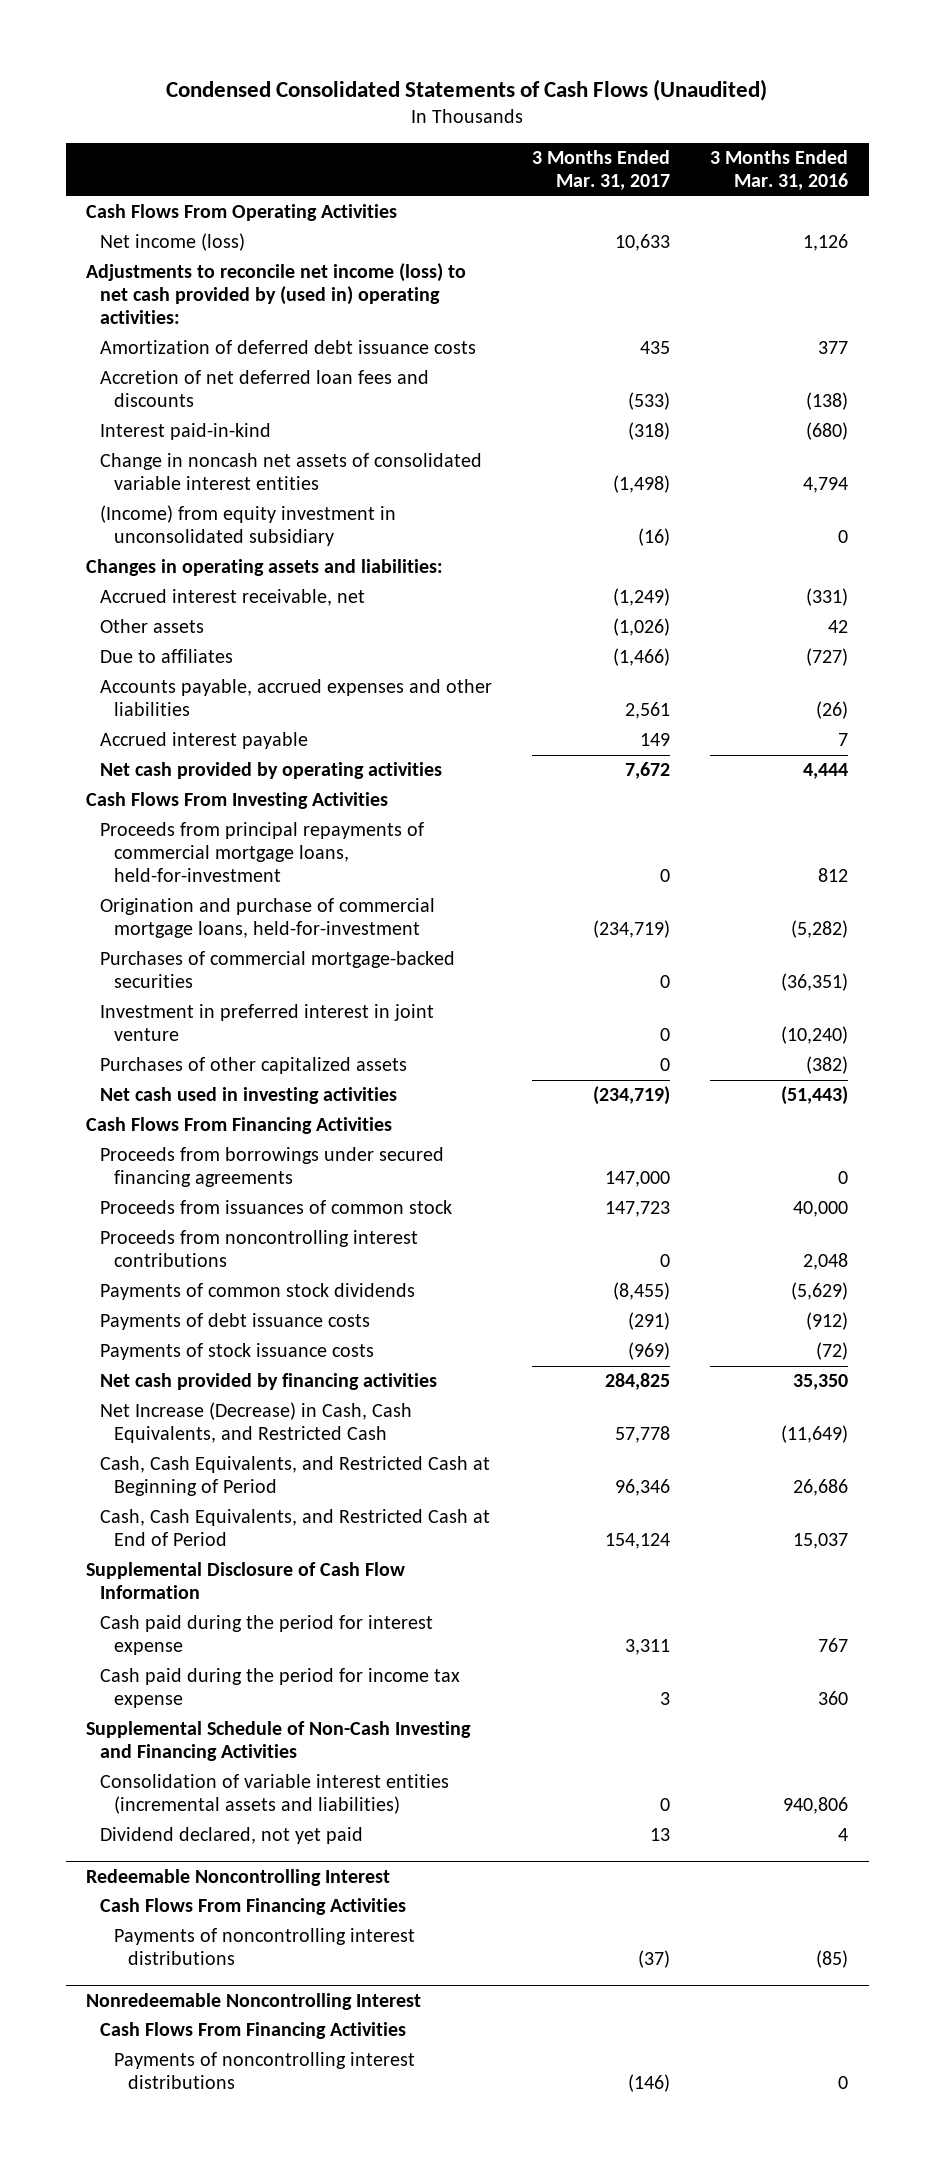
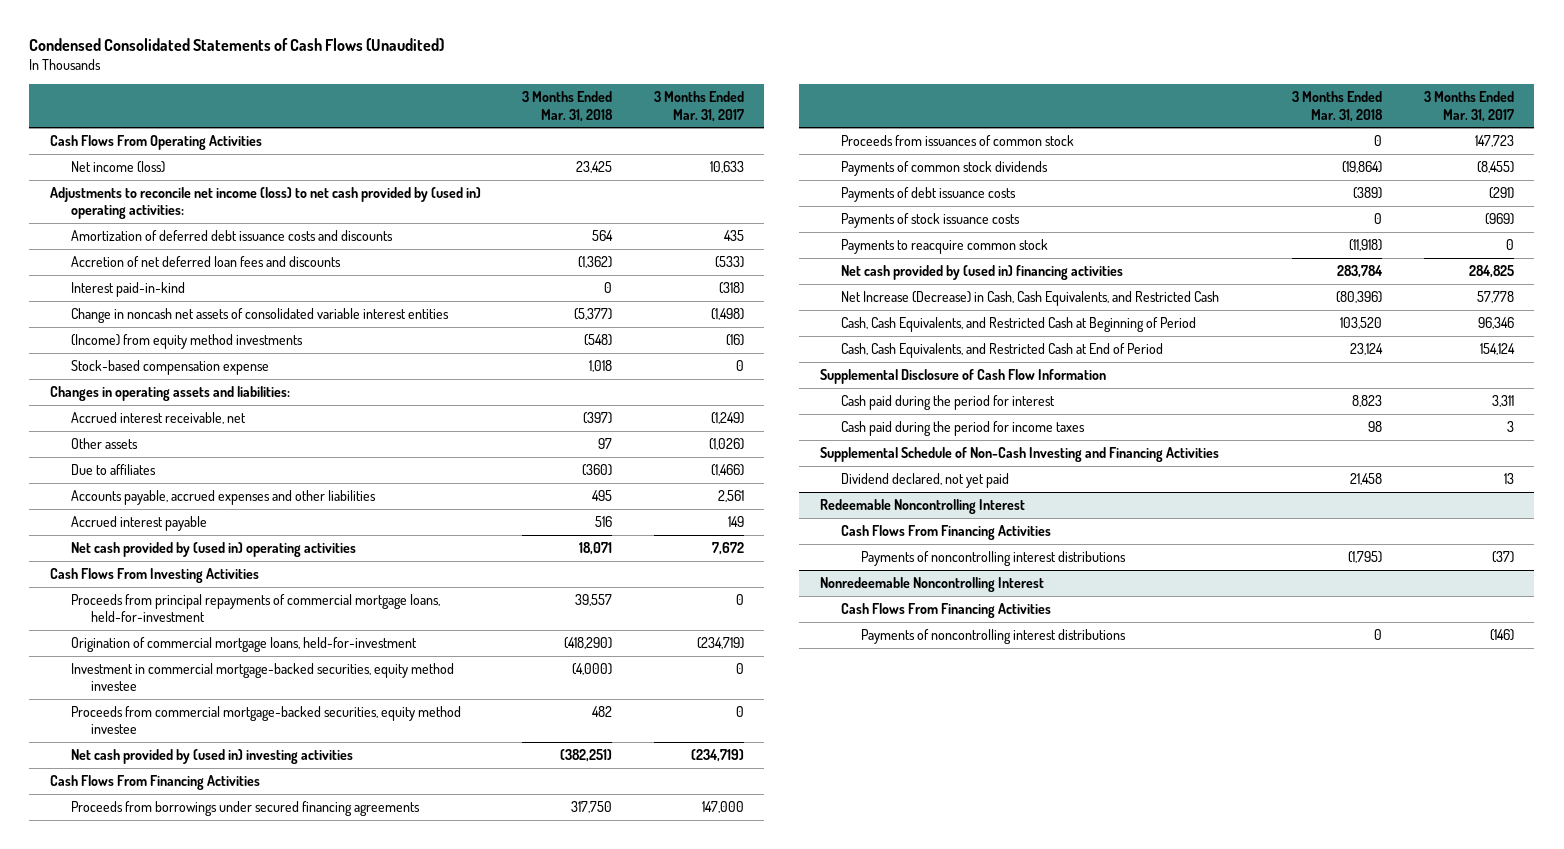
- | 3 Months Ended Mar. 31, 2017 | 3 Months Ended Mar. 31, 2016
+ | 3 Months Ended Mar. 31, 2018 | 3 Months Ended Mar. 31, 2017
- Amortization of deferred debt issuance costs | 435 | 377
+ Amortization of deferred debt issuance costs and discounts | 564 | 435
- (Income) from equity investment in unconsolidated subsidiary | (16) | 0
+ (Income) from equity method investments | (548) | (16)
+ Stock-based compensation expense | 1,018 | 0
- Net cash provided by operating activities | 7,672 | 4,444
+ Net cash provided by (used in) operating activities | 18,071 | 7,672
- Origination and purchase of commercial mortgage loans, held-for-investment | (234,719) | (5,282)
- Purchases of commercial mortgage-backed securities | 0 | (36,351)
- Investment in preferred interest in joint venture | 0 | (10,240)
- Purchases of other capitalized assets | 0 | (382)
- Net cash used in investing activities | (234,719) | (51,443)
+ Origination of commercial mortgage loans, held-for-investment | (418,290) | (234,719)
+ Investment in commercial mortgage-backed securities, equity method investee | (4,000) | 0
+ Proceeds from commercial mortgage-backed securities, equity method investee | 482 | 0
+ Net cash provided by (used in) investing activities | (382,251) | (234,719)
- Proceeds from noncontrolling interest contributions | 0 | 2,048
- Net cash provided by financing activities | 284,825 | 35,350
+ Payments to reacquire common stock | (11,918) | 0
+ Net cash provided by (used in) financing activities | 283,784 | 284,825
- Cash paid during the period for interest expense | 3,311 | 767
- Cash paid during the period for income tax expense | 3 | 360
+ Cash paid during the period for interest | 8,823 | 3,311
+ Cash paid during the period for income taxes | 98 | 3
- Consolidation of variable interest entities (incremental assets and liabilities) | 0 | 940,806

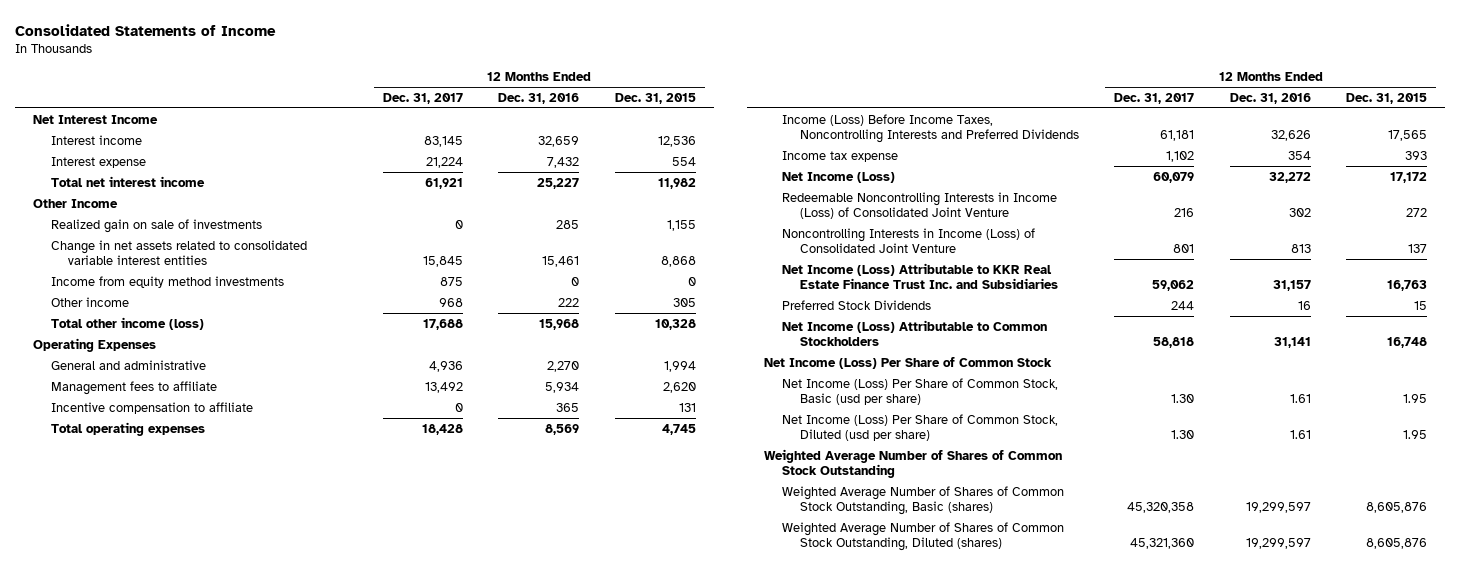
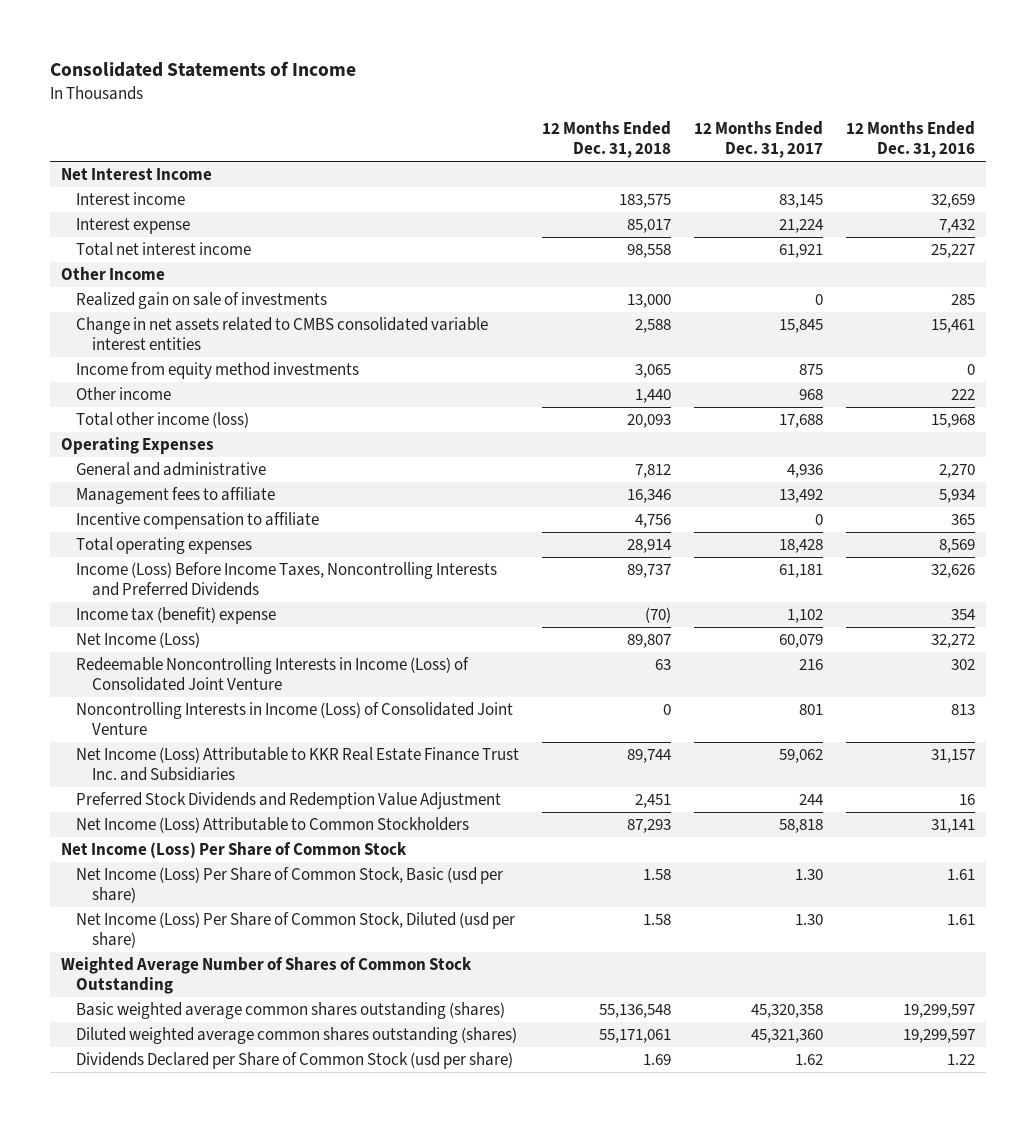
- | 12 Months Ended Dec. 31, 2017 | 12 Months Ended Dec. 31, 2016 | 12 Months Ended Dec. 31, 2015
+ | 12 Months Ended Dec. 31, 2018 | 12 Months Ended Dec. 31, 2017 | 12 Months Ended Dec. 31, 2016
- Change in net assets related to consolidated variable interest entities | 15,845 | 15,461 | 8,868
+ Change in net assets related to CMBS consolidated variable interest entities | 2,588 | 15,845 | 15,461
- Income tax expense | 1,102 | 354 | 393
+ Income tax (benefit) expense | (70) | 1,102 | 354
- Preferred Stock Dividends | 244 | 16 | 15
+ Preferred Stock Dividends and Redemption Value Adjustment | 2,451 | 244 | 16
- Weighted Average Number of Shares of Common Stock Outstanding, Basic (shares) | 45,320,358 | 19,299,597 | 8,605,876
- Weighted Average Number of Shares of Common Stock Outstanding, Diluted (shares) | 45,321,360 | 19,299,597 | 8,605,876
+ Basic weighted average common shares outstanding (shares) | 55,136,548 | 45,320,358 | 19,299,597
+ Diluted weighted average common shares outstanding (shares) | 55,171,061 | 45,321,360 | 19,299,597
+ Dividends Declared per Share of Common Stock (usd per share) | 1.69 | 1.62 | 1.22

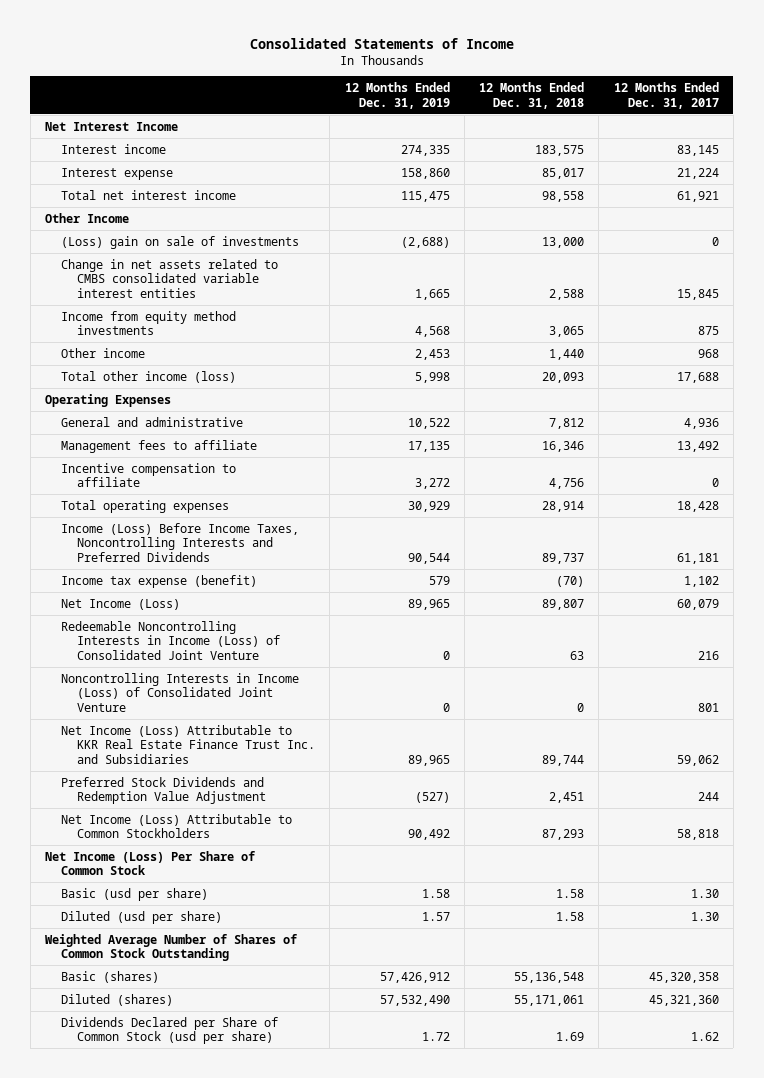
- | 12 Months Ended Dec. 31, 2018 | 12 Months Ended Dec. 31, 2017 | 12 Months Ended Dec. 31, 2016
+ | 12 Months Ended Dec. 31, 2019 | 12 Months Ended Dec. 31, 2018 | 12 Months Ended Dec. 31, 2017
- Realized gain on sale of investments | 13,000 | 0 | 285
+ (Loss) gain on sale of investments | (2,688) | 13,000 | 0
- Income tax (benefit) expense | (70) | 1,102 | 354
+ Income tax expense (benefit) | 579 | (70) | 1,102
- Net Income (Loss) Per Share of Common Stock, Basic (usd per share) | 1.58 | 1.30 | 1.61
- Net Income (Loss) Per Share of Common Stock, Diluted (usd per share) | 1.58 | 1.30 | 1.61
+ Basic (usd per share) | 1.58 | 1.58 | 1.30
+ Diluted (usd per share) | 1.57 | 1.58 | 1.30
- Basic weighted average common shares outstanding (shares) | 55,136,548 | 45,320,358 | 19,299,597
- Diluted weighted average common shares outstanding (shares) | 55,171,061 | 45,321,360 | 19,299,597
+ Basic (shares) | 57,426,912 | 55,136,548 | 45,320,358
+ Diluted (shares) | 57,532,490 | 55,171,061 | 45,321,360

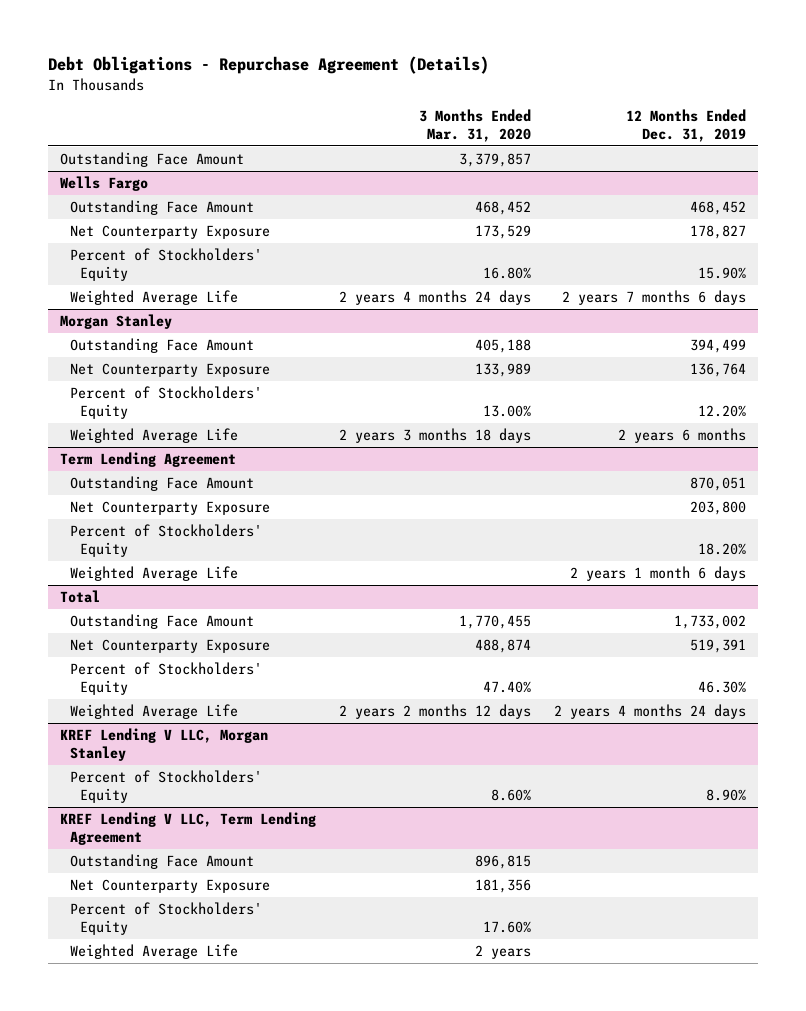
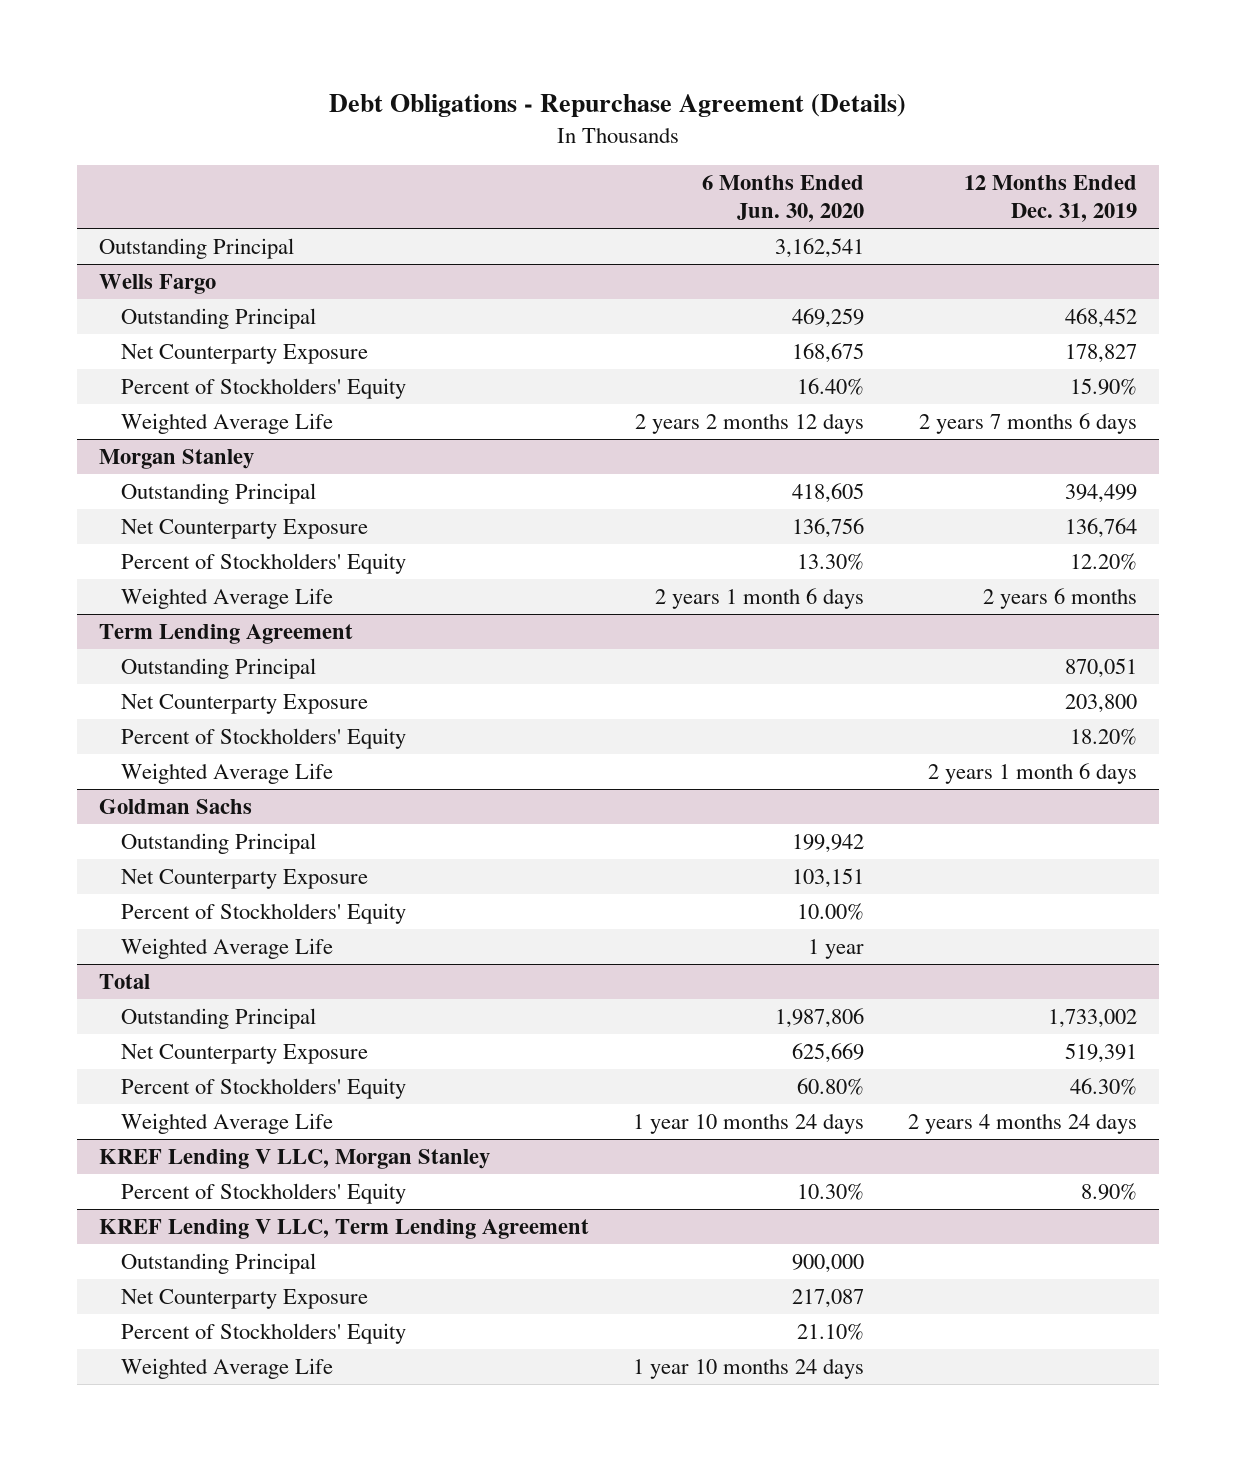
- | 3 Months Ended Mar. 31, 2020 | 12 Months Ended Dec. 31, 2019
+ | 6 Months Ended Jun. 30, 2020 | 12 Months Ended Dec. 31, 2019
- Outstanding Face Amount | 3,379,857 |
+ Outstanding Principal | 3,162,541 |
@ Wells Fargo
- Outstanding Face Amount | 468,452 | 468,452
+ Outstanding Principal | 469,259 | 468,452
@ Morgan Stanley
- Outstanding Face Amount | 405,188 | 394,499
+ Outstanding Principal | 418,605 | 394,499
@ Term Lending Agreement
- Outstanding Face Amount | | 870,051
+ Outstanding Principal | | 870,051
+ Goldman Sachs
+ Outstanding Principal | 199,942 |
+ Net Counterparty Exposure | 103,151 |
+ Percent of Stockholders' Equity | 10.00% |
+ Weighted Average Life | 1 year |
@ Total
- Outstanding Face Amount | 1,770,455 | 1,733,002
+ Outstanding Principal | 1,987,806 | 1,733,002
@ KREF Lending V LLC, Term Lending Agreement
- Outstanding Face Amount | 896,815 |
+ Outstanding Principal | 900,000 |

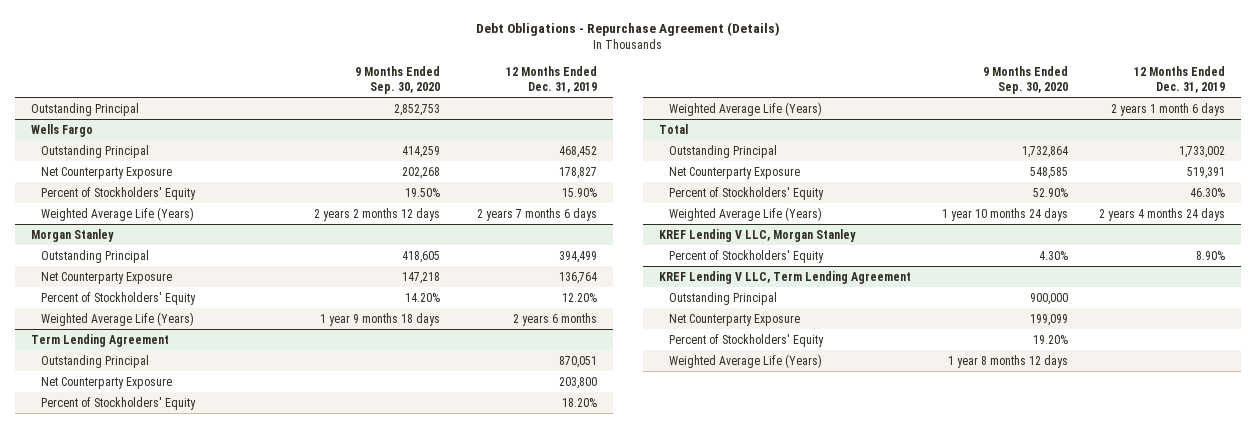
- | 6 Months Ended Jun. 30, 2020 | 12 Months Ended Dec. 31, 2019
+ | 9 Months Ended Sep. 30, 2020 | 12 Months Ended Dec. 31, 2019
@ Wells Fargo
- Weighted Average Life | 2 years 2 months 12 days | 2 years 7 months 6 days
+ Weighted Average Life (Years) | 2 years 2 months 12 days | 2 years 7 months 6 days
@ Morgan Stanley
- Weighted Average Life | 2 years 1 month 6 days | 2 years 6 months
+ Weighted Average Life (Years) | 1 year 9 months 18 days | 2 years 6 months
@ Term Lending Agreement
- Weighted Average Life | | 2 years 1 month 6 days
- Goldman Sachs
- Outstanding Principal | 199,942 |
- Net Counterparty Exposure | 103,151 |
- Percent of Stockholders' Equity | 10.00% |
- Weighted Average Life | 1 year |
@ Term Lending Agreement
+ Weighted Average Life (Years) | | 2 years 1 month 6 days
@ Total
- Weighted Average Life | 1 year 10 months 24 days | 2 years 4 months 24 days
+ Weighted Average Life (Years) | 1 year 10 months 24 days | 2 years 4 months 24 days
@ KREF Lending V LLC, Term Lending Agreement
- Weighted Average Life | 1 year 10 months 24 days |
+ Weighted Average Life (Years) | 1 year 8 months 12 days |

